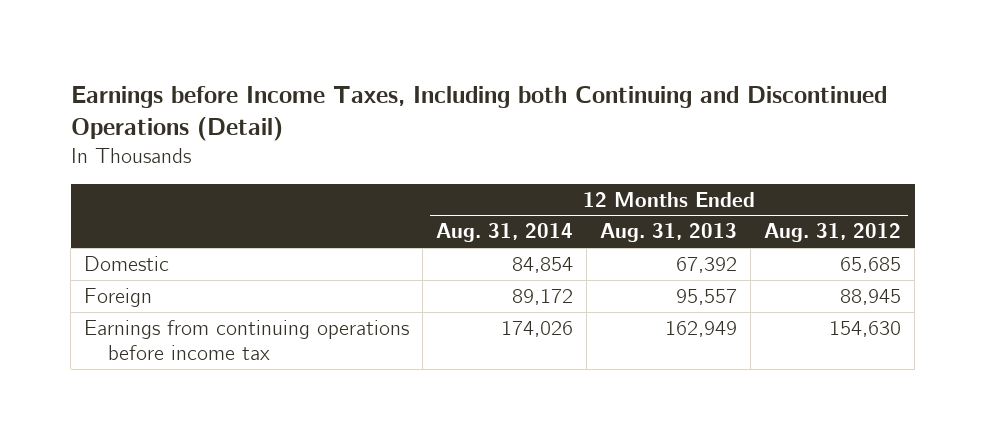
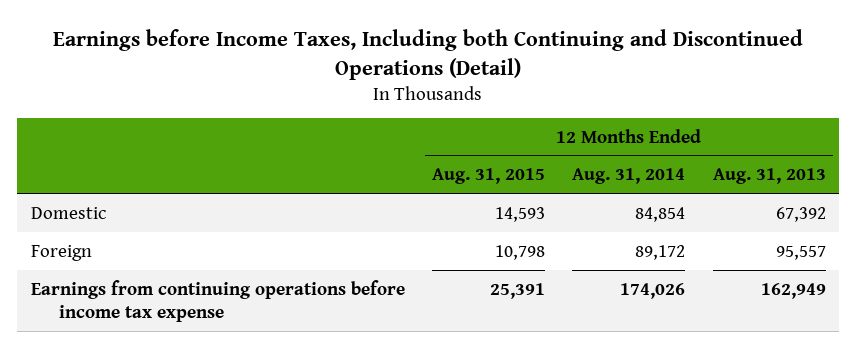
- | 12 Months Ended Aug. 31, 2014 | 12 Months Ended Aug. 31, 2013 | 12 Months Ended Aug. 31, 2012
+ | 12 Months Ended Aug. 31, 2015 | 12 Months Ended Aug. 31, 2014 | 12 Months Ended Aug. 31, 2013
- Earnings from continuing operations before income tax | 174,026 | 162,949 | 154,630
+ Earnings from continuing operations before income tax expense | 25,391 | 174,026 | 162,949

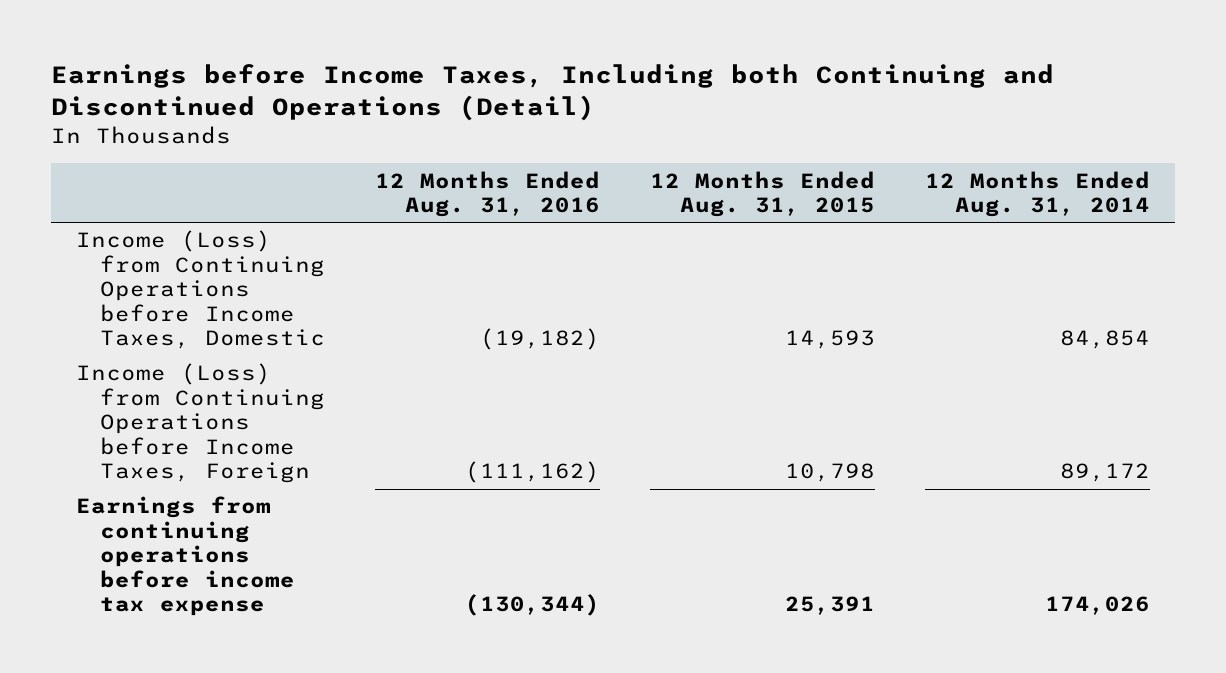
- | 12 Months Ended Aug. 31, 2015 | 12 Months Ended Aug. 31, 2014 | 12 Months Ended Aug. 31, 2013
+ | 12 Months Ended Aug. 31, 2016 | 12 Months Ended Aug. 31, 2015 | 12 Months Ended Aug. 31, 2014
- Domestic | 14,593 | 84,854 | 67,392
- Foreign | 10,798 | 89,172 | 95,557
+ Income (Loss) from Continuing Operations before Income Taxes, Domestic | (19,182) | 14,593 | 84,854
+ Income (Loss) from Continuing Operations before Income Taxes, Foreign | (111,162) | 10,798 | 89,172

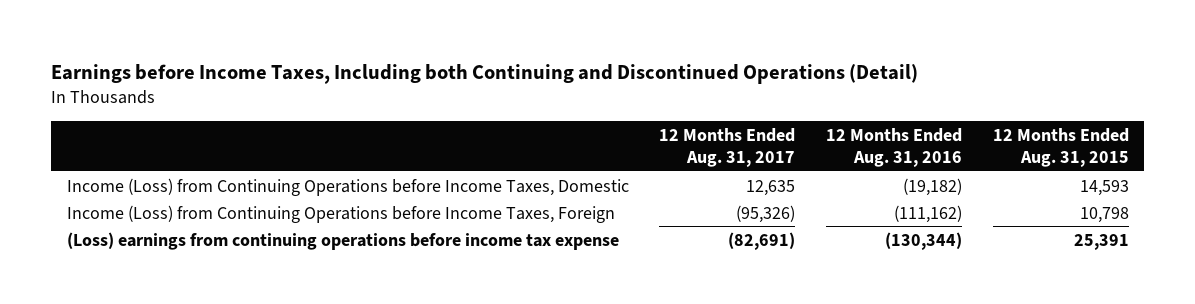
- | 12 Months Ended Aug. 31, 2016 | 12 Months Ended Aug. 31, 2015 | 12 Months Ended Aug. 31, 2014
+ | 12 Months Ended Aug. 31, 2017 | 12 Months Ended Aug. 31, 2016 | 12 Months Ended Aug. 31, 2015
- Earnings from continuing operations before income tax expense | (130,344) | 25,391 | 174,026
+ (Loss) earnings from continuing operations before income tax expense | (82,691) | (130,344) | 25,391

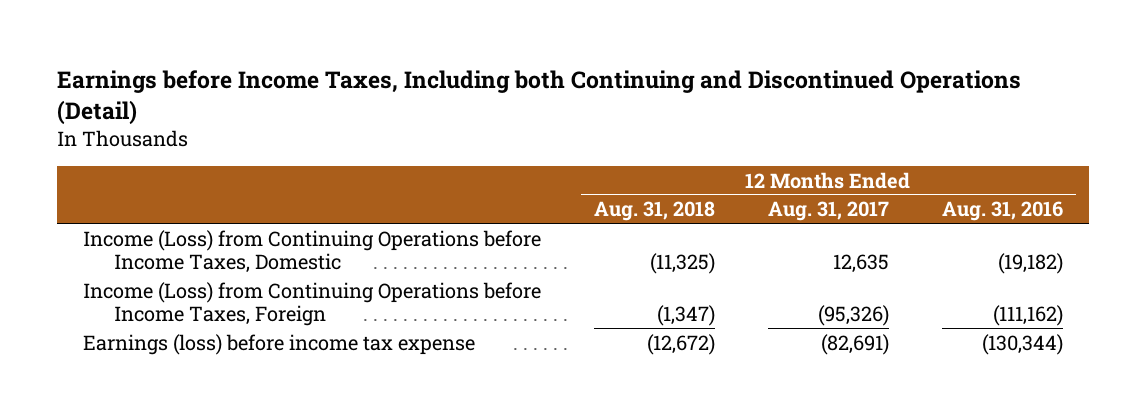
- | 12 Months Ended Aug. 31, 2017 | 12 Months Ended Aug. 31, 2016 | 12 Months Ended Aug. 31, 2015
+ | 12 Months Ended Aug. 31, 2018 | 12 Months Ended Aug. 31, 2017 | 12 Months Ended Aug. 31, 2016
- (Loss) earnings from continuing operations before income tax expense | (82,691) | (130,344) | 25,391
+ Earnings (loss) before income tax expense | (12,672) | (82,691) | (130,344)

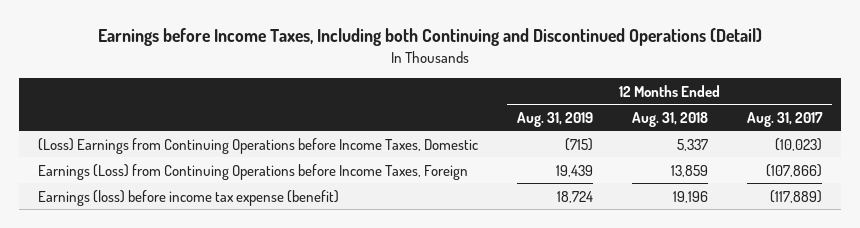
- | 12 Months Ended Aug. 31, 2018 | 12 Months Ended Aug. 31, 2017 | 12 Months Ended Aug. 31, 2016
+ | 12 Months Ended Aug. 31, 2019 | 12 Months Ended Aug. 31, 2018 | 12 Months Ended Aug. 31, 2017
- Income (Loss) from Continuing Operations before Income Taxes, Domestic | (11,325) | 12,635 | (19,182)
- Income (Loss) from Continuing Operations before Income Taxes, Foreign | (1,347) | (95,326) | (111,162)
- Earnings (loss) before income tax expense | (12,672) | (82,691) | (130,344)
+ (Loss) Earnings from Continuing Operations before Income Taxes, Domestic | (715) | 5,337 | (10,023)
+ Earnings (Loss) from Continuing Operations before Income Taxes, Foreign | 19,439 | 13,859 | (107,866)
+ Earnings (loss) before income tax expense (benefit) | 18,724 | 19,196 | (117,889)

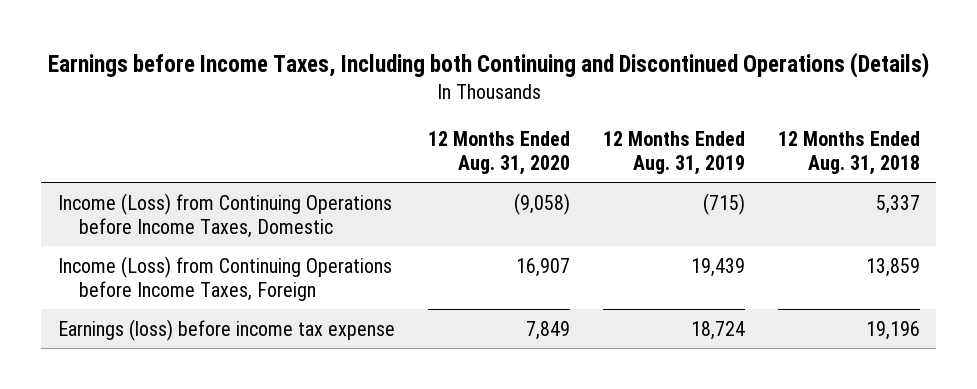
- Earnings before Income Taxes, Including both Continuing and Discontinued Operations (Detail)
+ Earnings before Income Taxes, Including both Continuing and Discontinued Operations (Details)
- | 12 Months Ended Aug. 31, 2019 | 12 Months Ended Aug. 31, 2018 | 12 Months Ended Aug. 31, 2017
+ | 12 Months Ended Aug. 31, 2020 | 12 Months Ended Aug. 31, 2019 | 12 Months Ended Aug. 31, 2018
- (Loss) Earnings from Continuing Operations before Income Taxes, Domestic | (715) | 5,337 | (10,023)
- Earnings (Loss) from Continuing Operations before Income Taxes, Foreign | 19,439 | 13,859 | (107,866)
- Earnings (loss) before income tax expense (benefit) | 18,724 | 19,196 | (117,889)
+ Income (Loss) from Continuing Operations before Income Taxes, Domestic | (9,058) | (715) | 5,337
+ Income (Loss) from Continuing Operations before Income Taxes, Foreign | 16,907 | 19,439 | 13,859
+ Earnings (loss) before income tax expense | 7,849 | 18,724 | 19,196

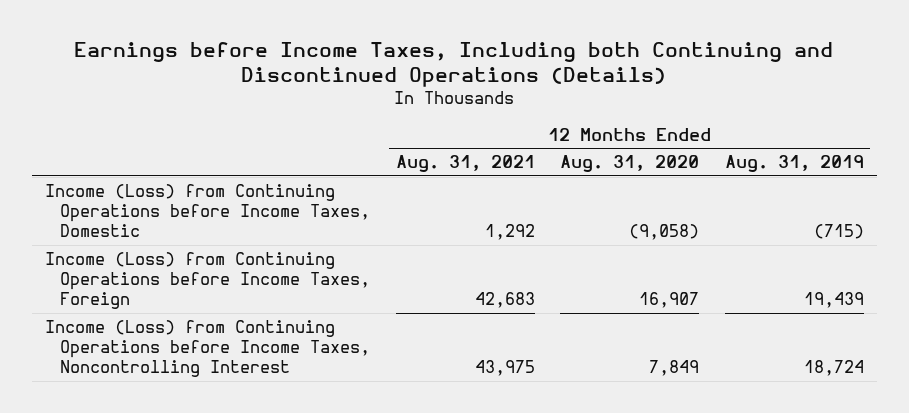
- | 12 Months Ended Aug. 31, 2020 | 12 Months Ended Aug. 31, 2019 | 12 Months Ended Aug. 31, 2018
+ | 12 Months Ended Aug. 31, 2021 | 12 Months Ended Aug. 31, 2020 | 12 Months Ended Aug. 31, 2019
- Earnings (loss) before income tax expense | 7,849 | 18,724 | 19,196
+ Income (Loss) from Continuing Operations before Income Taxes, Noncontrolling Interest | 43,975 | 7,849 | 18,724

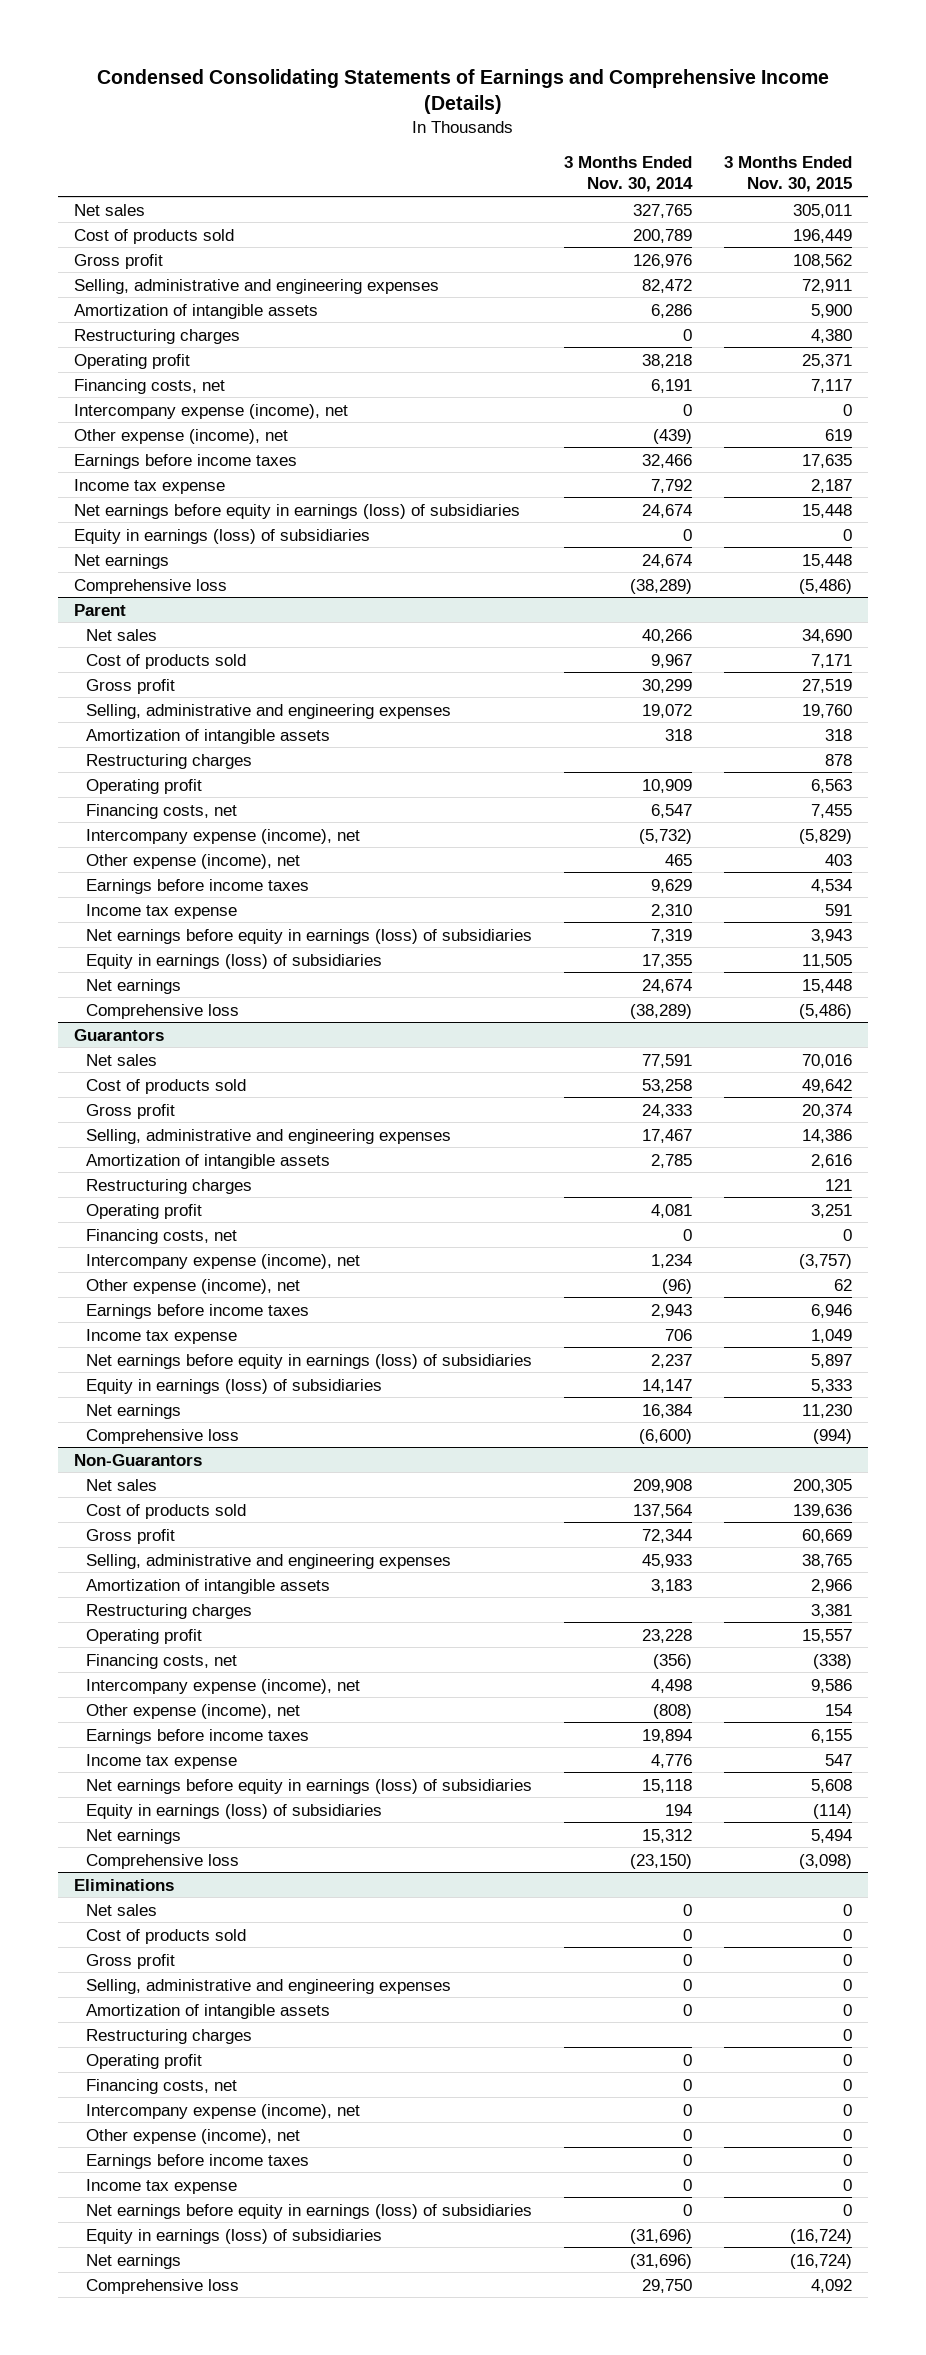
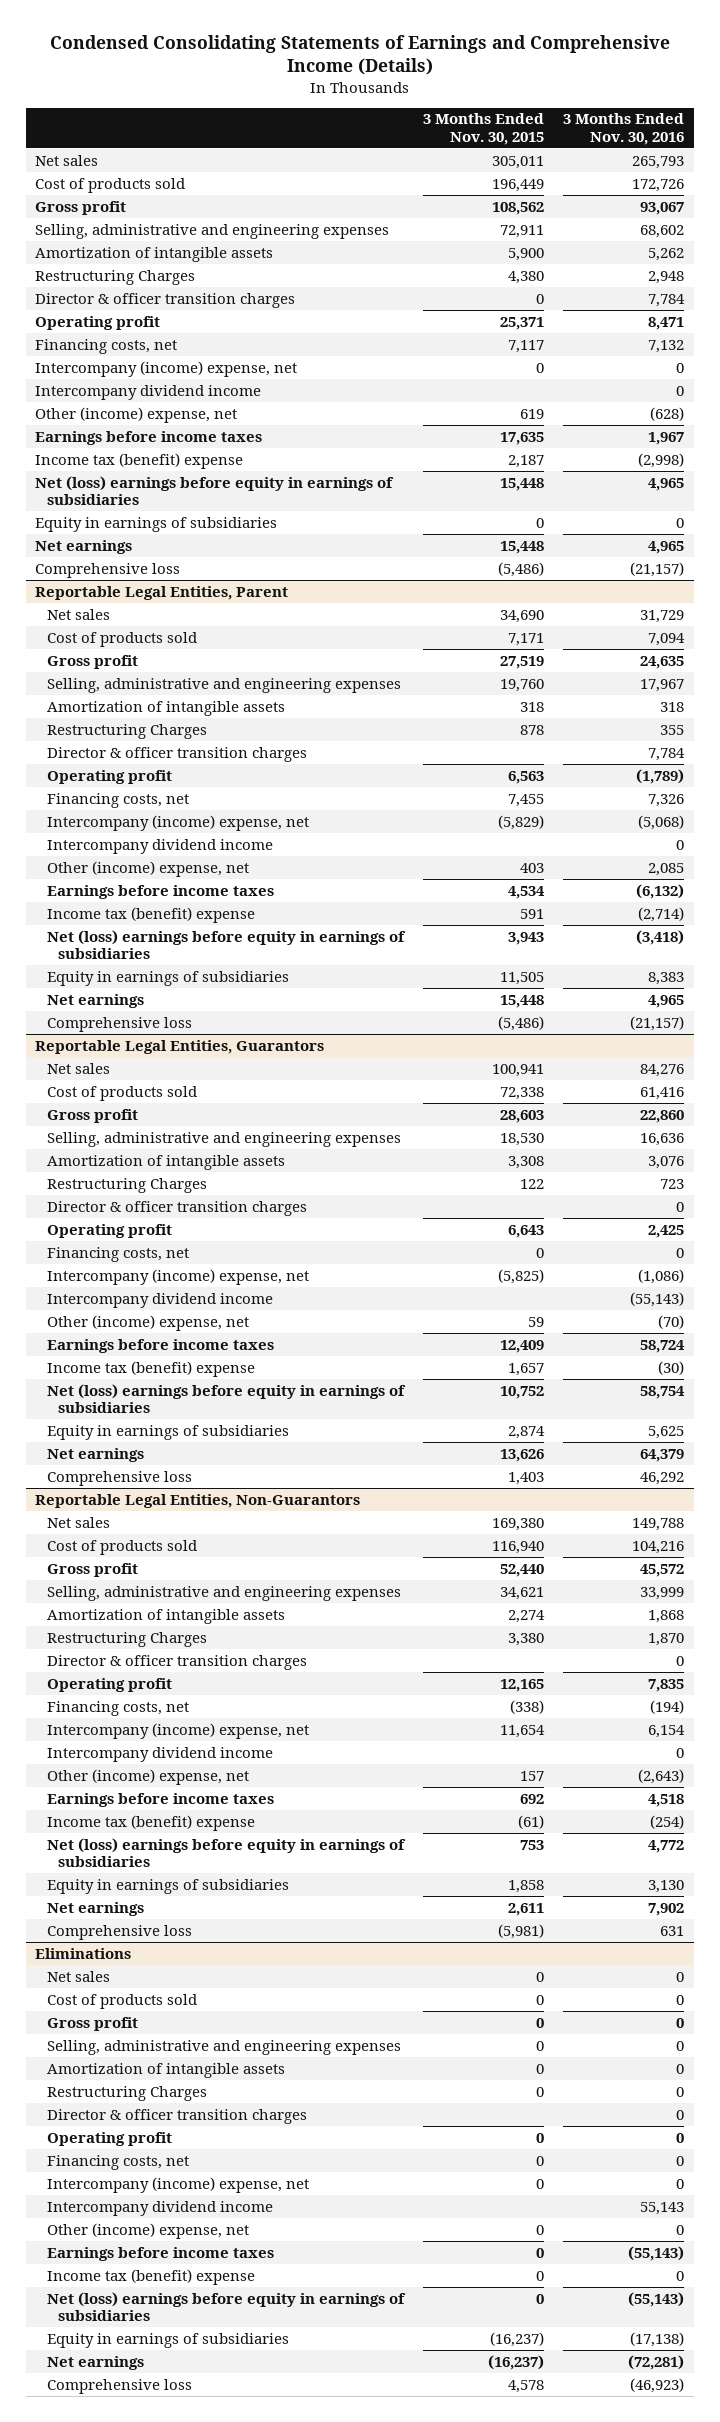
- | 3 Months Ended Nov. 30, 2014 | 3 Months Ended Nov. 30, 2015
+ | 3 Months Ended Nov. 30, 2015 | 3 Months Ended Nov. 30, 2016
- Restructuring charges | 0 | 4,380
+ Restructuring Charges | 4,380 | 2,948
+ Director & officer transition charges | 0 | 7,784
- Intercompany expense (income), net | 0 | 0
- Other expense (income), net | (439) | 619
+ Intercompany (income) expense, net | 0 | 0
+ Intercompany dividend income | | 0
+ Other (income) expense, net | 619 | (628)
- Income tax expense | 7,792 | 2,187
- Net earnings before equity in earnings (loss) of subsidiaries | 24,674 | 15,448
- Equity in earnings (loss) of subsidiaries | 0 | 0
+ Income tax (benefit) expense | 2,187 | (2,998)
+ Net (loss) earnings before equity in earnings of subsidiaries | 15,448 | 4,965
+ Equity in earnings of subsidiaries | 0 | 0
- Parent
+ Reportable Legal Entities, Parent
- Restructuring charges | | 878
+ Restructuring Charges | 878 | 355
+ Director & officer transition charges | | 7,784
- Intercompany expense (income), net | (5,732) | (5,829)
- Other expense (income), net | 465 | 403
+ Intercompany (income) expense, net | (5,829) | (5,068)
+ Intercompany dividend income | | 0
+ Other (income) expense, net | 403 | 2,085
- Income tax expense | 2,310 | 591
- Net earnings before equity in earnings (loss) of subsidiaries | 7,319 | 3,943
- Equity in earnings (loss) of subsidiaries | 17,355 | 11,505
+ Income tax (benefit) expense | 591 | (2,714)
+ Net (loss) earnings before equity in earnings of subsidiaries | 3,943 | (3,418)
+ Equity in earnings of subsidiaries | 11,505 | 8,383
- Guarantors
- Net sales | 77,591 | 70,016
- Cost of products sold | 53,258 | 49,642
- Gross profit | 24,333 | 20,374
- Selling, administrative and engineering expenses | 17,467 | 14,386
- Amortization of intangible assets | 2,785 | 2,616
- Restructuring charges | | 121
- Operating profit | 4,081 | 3,251
+ Reportable Legal Entities, Guarantors
+ Net sales | 100,941 | 84,276
+ Cost of products sold | 72,338 | 61,416
+ Gross profit | 28,603 | 22,860
+ Selling, administrative and engineering expenses | 18,530 | 16,636
+ Amortization of intangible assets | 3,308 | 3,076
+ Restructuring Charges | 122 | 723
+ Director & officer transition charges | | 0
+ Operating profit | 6,643 | 2,425
- Intercompany expense (income), net | 1,234 | (3,757)
- Other expense (income), net | (96) | 62
- Earnings before income taxes | 2,943 | 6,946
- Income tax expense | 706 | 1,049
- Net earnings before equity in earnings (loss) of subsidiaries | 2,237 | 5,897
- Equity in earnings (loss) of subsidiaries | 14,147 | 5,333
- Net earnings | 16,384 | 11,230
- Comprehensive loss | (6,600) | (994)
- Non-Guarantors
- Net sales | 209,908 | 200,305
- Cost of products sold | 137,564 | 139,636
- Gross profit | 72,344 | 60,669
- Selling, administrative and engineering expenses | 45,933 | 38,765
- Amortization of intangible assets | 3,183 | 2,966
- Restructuring charges | | 3,381
- Operating profit | 23,228 | 15,557
+ Intercompany (income) expense, net | (5,825) | (1,086)
+ Intercompany dividend income | | (55,143)
+ Other (income) expense, net | 59 | (70)
+ Earnings before income taxes | 12,409 | 58,724
+ Income tax (benefit) expense | 1,657 | (30)
+ Net (loss) earnings before equity in earnings of subsidiaries | 10,752 | 58,754
+ Equity in earnings of subsidiaries | 2,874 | 5,625
+ Net earnings | 13,626 | 64,379
+ Comprehensive loss | 1,403 | 46,292
+ Reportable Legal Entities, Non-Guarantors
+ Net sales | 169,380 | 149,788
+ Cost of products sold | 116,940 | 104,216
+ Gross profit | 52,440 | 45,572
+ Selling, administrative and engineering expenses | 34,621 | 33,999
+ Amortization of intangible assets | 2,274 | 1,868
+ Restructuring Charges | 3,380 | 1,870
+ Director & officer transition charges | | 0
+ Operating profit | 12,165 | 7,835
- Intercompany expense (income), net | 4,498 | 9,586
- Other expense (income), net | (808) | 154
- Earnings before income taxes | 19,894 | 6,155
- Income tax expense | 4,776 | 547
- Net earnings before equity in earnings (loss) of subsidiaries | 15,118 | 5,608
- Equity in earnings (loss) of subsidiaries | 194 | (114)
- Net earnings | 15,312 | 5,494
- Comprehensive loss | (23,150) | (3,098)
+ Intercompany (income) expense, net | 11,654 | 6,154
+ Intercompany dividend income | | 0
+ Other (income) expense, net | 157 | (2,643)
+ Earnings before income taxes | 692 | 4,518
+ Income tax (benefit) expense | (61) | (254)
+ Net (loss) earnings before equity in earnings of subsidiaries | 753 | 4,772
+ Equity in earnings of subsidiaries | 1,858 | 3,130
+ Net earnings | 2,611 | 7,902
+ Comprehensive loss | (5,981) | 631
@ Eliminations
- Restructuring charges | | 0
+ Restructuring Charges | 0 | 0
+ Director & officer transition charges | | 0
- Intercompany expense (income), net | 0 | 0
- Other expense (income), net | 0 | 0
+ Intercompany (income) expense, net | 0 | 0
+ Intercompany dividend income | | 55,143
+ Other (income) expense, net | 0 | 0
- Income tax expense | 0 | 0
- Net earnings before equity in earnings (loss) of subsidiaries | 0 | 0
- Equity in earnings (loss) of subsidiaries | (31,696) | (16,724)
- Net earnings | (31,696) | (16,724)
- Comprehensive loss | 29,750 | 4,092
+ Income tax (benefit) expense | 0 | 0
+ Net (loss) earnings before equity in earnings of subsidiaries | 0 | (55,143)
+ Equity in earnings of subsidiaries | (16,237) | (17,138)
+ Net earnings | (16,237) | (72,281)
+ Comprehensive loss | 4,578 | (46,923)

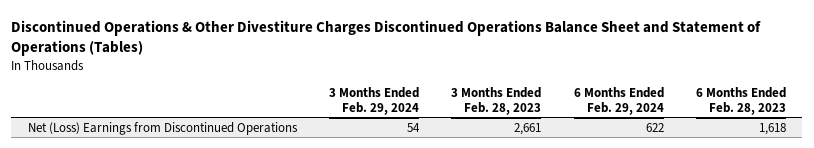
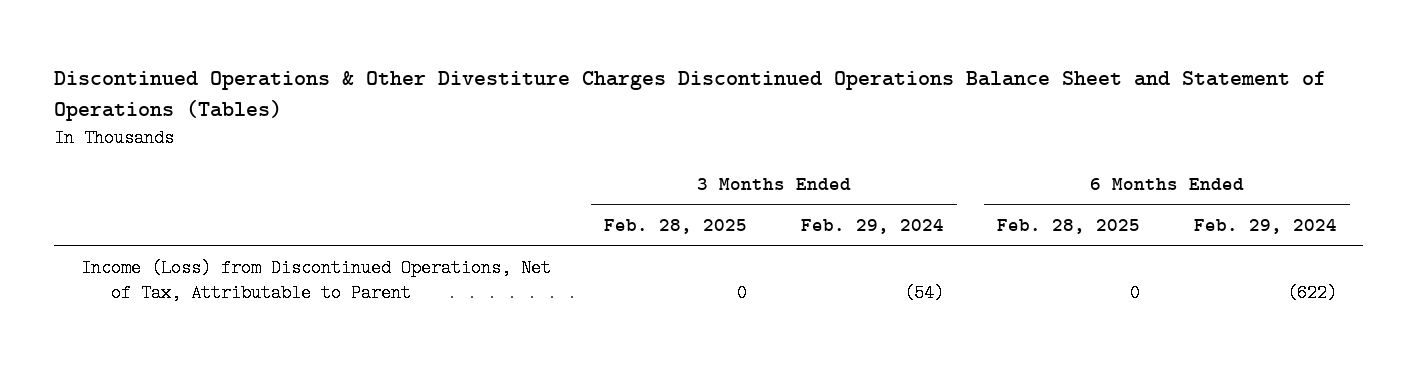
- | 3 Months Ended Feb. 29, 2024 | 3 Months Ended Feb. 28, 2023 | 6 Months Ended Feb. 29, 2024 | 6 Months Ended Feb. 28, 2023
+ | 3 Months Ended Feb. 28, 2025 | 3 Months Ended Feb. 29, 2024 | 6 Months Ended Feb. 28, 2025 | 6 Months Ended Feb. 29, 2024
- Net (Loss) Earnings from Discontinued Operations | 54 | 2,661 | 622 | 1,618
+ Income (Loss) from Discontinued Operations, Net of Tax, Attributable to Parent | 0 | (54) | 0 | (622)

